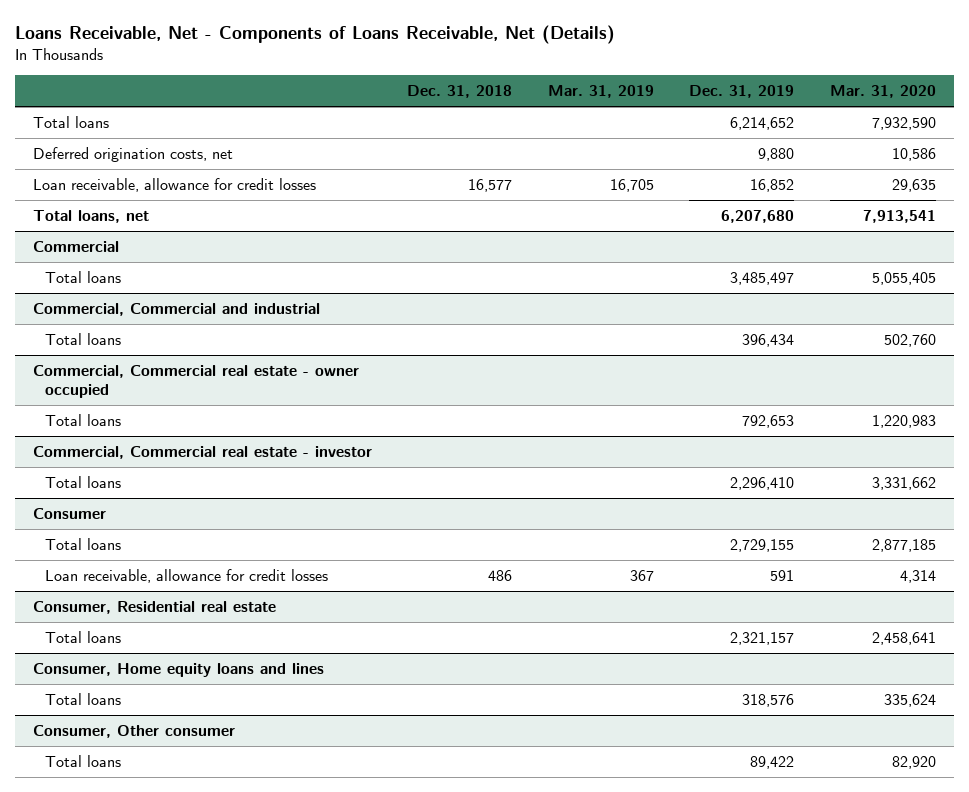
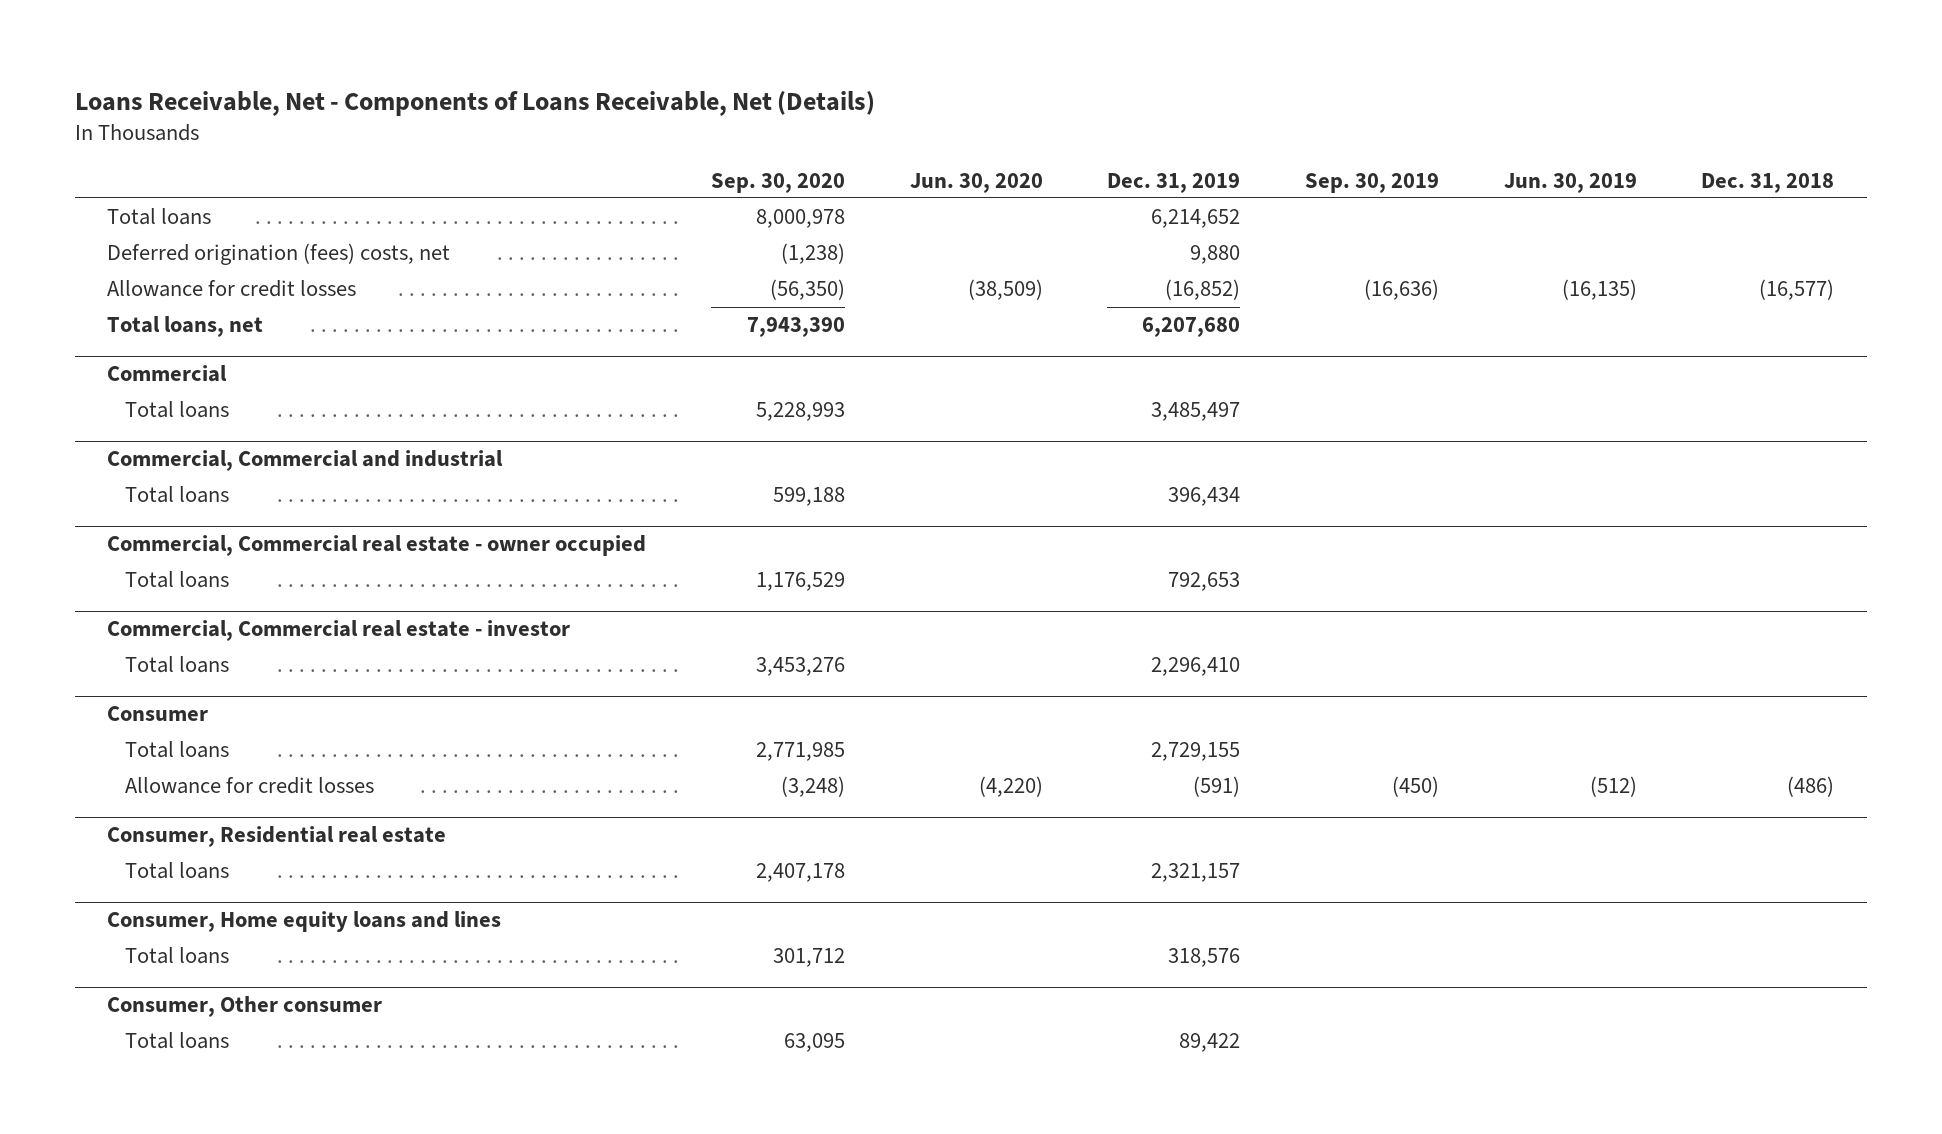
- | Dec. 31, 2018 | Mar. 31, 2019 | Dec. 31, 2019 | Mar. 31, 2020
+ | Sep. 30, 2020 | Jun. 30, 2020 | Dec. 31, 2019 | Sep. 30, 2019 | Jun. 30, 2019 | Dec. 31, 2018
- Deferred origination costs, net | | | 9,880 | 10,586
- Loan receivable, allowance for credit losses | 16,577 | 16,705 | 16,852 | 29,635
+ Deferred origination (fees) costs, net | (1,238) | | 9,880 | | |
+ Allowance for credit losses | (56,350) | (38,509) | (16,852) | (16,636) | (16,135) | (16,577)
@ Consumer
- Loan receivable, allowance for credit losses | 486 | 367 | 591 | 4,314
+ Allowance for credit losses | (3,248) | (4,220) | (591) | (450) | (512) | (486)

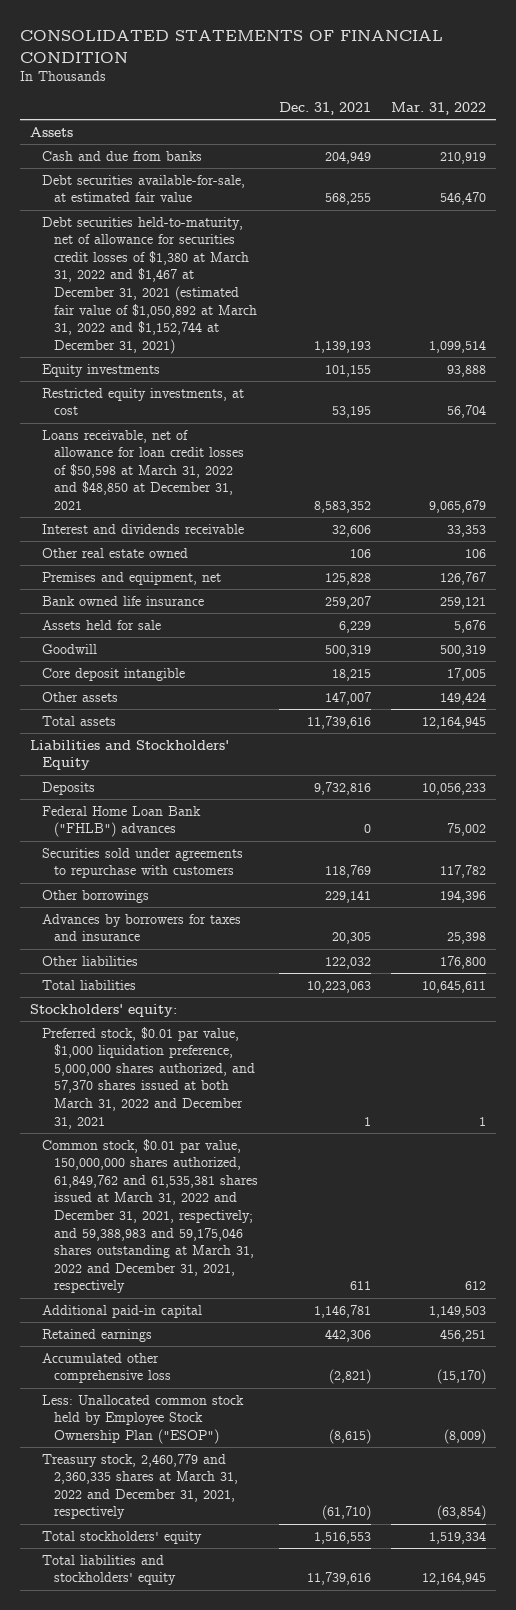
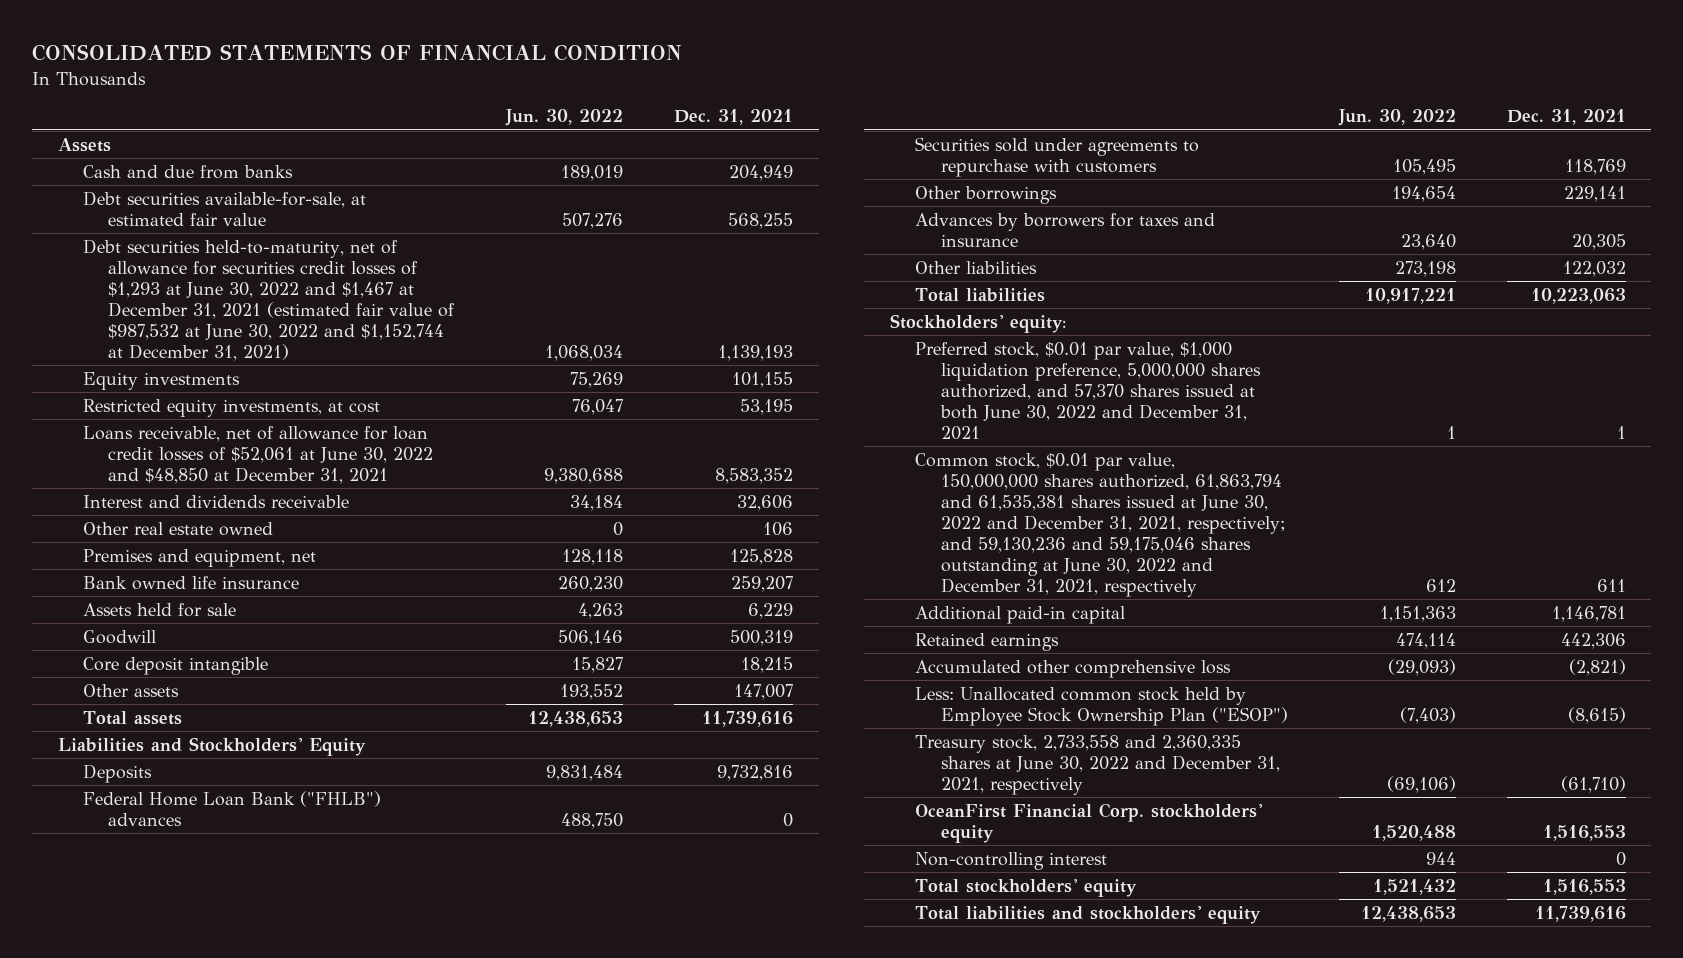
- | Dec. 31, 2021 | Mar. 31, 2022
+ | Jun. 30, 2022 | Dec. 31, 2021
- Debt securities held-to-maturity, net of allowance for securities credit losses of $1,380 at March 31, 2022 and $1,467 at December 31, 2021 (estimated fair value of $1,050,892 at March 31, 2022 and $1,152,744 at December 31, 2021) | 1,139,193 | 1,099,514
+ Debt securities held-to-maturity, net of allowance for securities credit losses of $1,293 at June 30, 2022 and $1,467 at December 31, 2021 (estimated fair value of $987,532 at June 30, 2022 and $1,152,744 at December 31, 2021) | 1,068,034 | 1,139,193
- Loans receivable, net of allowance for loan credit losses of $50,598 at March 31, 2022 and $48,850 at December 31, 2021 | 8,583,352 | 9,065,679
+ Loans receivable, net of allowance for loan credit losses of $52,061 at June 30, 2022 and $48,850 at December 31, 2021 | 9,380,688 | 8,583,352
- Preferred stock, $0.01 par value, $1,000 liquidation preference, 5,000,000 shares authorized, and 57,370 shares issued at both March 31, 2022 and December 31, 2021 | 1 | 1
- Common stock, $0.01 par value, 150,000,000 shares authorized, 61,849,762 and 61,535,381 shares issued at March 31, 2022 and December 31, 2021, respectively; and 59,388,983 and 59,175,046 shares outstanding at March 31, 2022 and December 31, 2021, respectively | 611 | 612
+ Preferred stock, $0.01 par value, $1,000 liquidation preference, 5,000,000 shares authorized, and 57,370 shares issued at both June 30, 2022 and December 31, 2021 | 1 | 1
+ Common stock, $0.01 par value, 150,000,000 shares authorized, 61,863,794 and 61,535,381 shares issued at June 30, 2022 and December 31, 2021, respectively; and 59,130,236 and 59,175,046 shares outstanding at June 30, 2022 and December 31, 2021, respectively | 612 | 611
- Treasury stock, 2,460,779 and 2,360,335 shares at March 31, 2022 and December 31, 2021, respectively | (61,710) | (63,854)
+ Treasury stock, 2,733,558 and 2,360,335 shares at June 30, 2022 and December 31, 2021, respectively | (69,106) | (61,710)
+ OceanFirst Financial Corp. stockholders' equity | 1,520,488 | 1,516,553
+ Non-controlling interest | 944 | 0

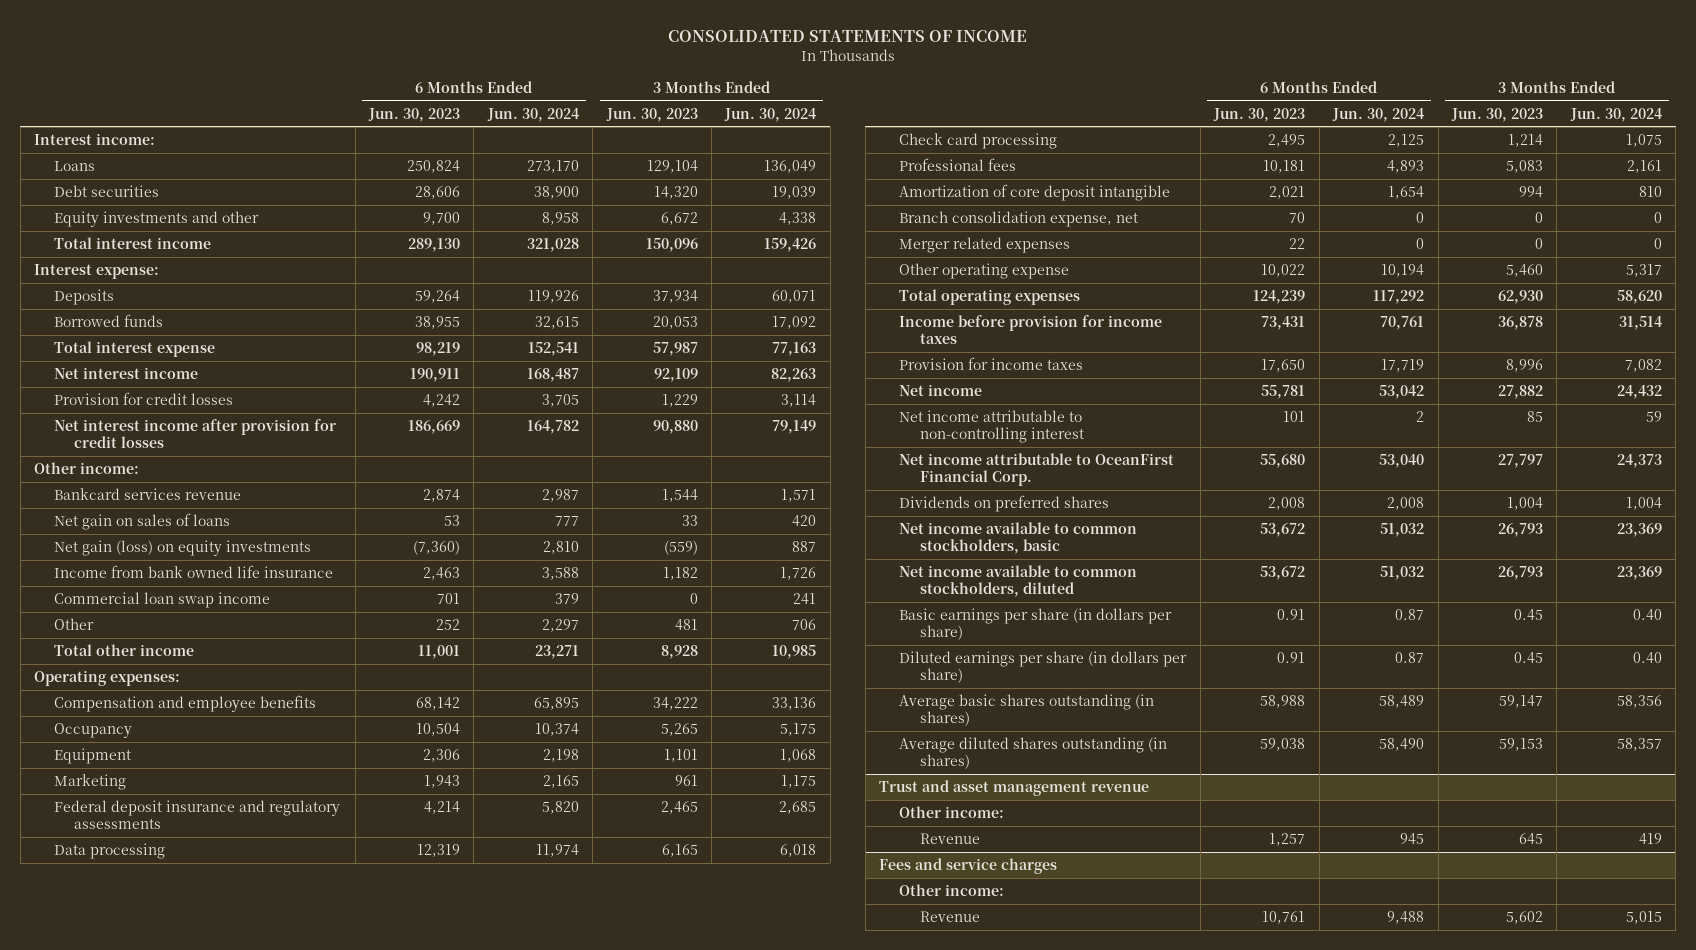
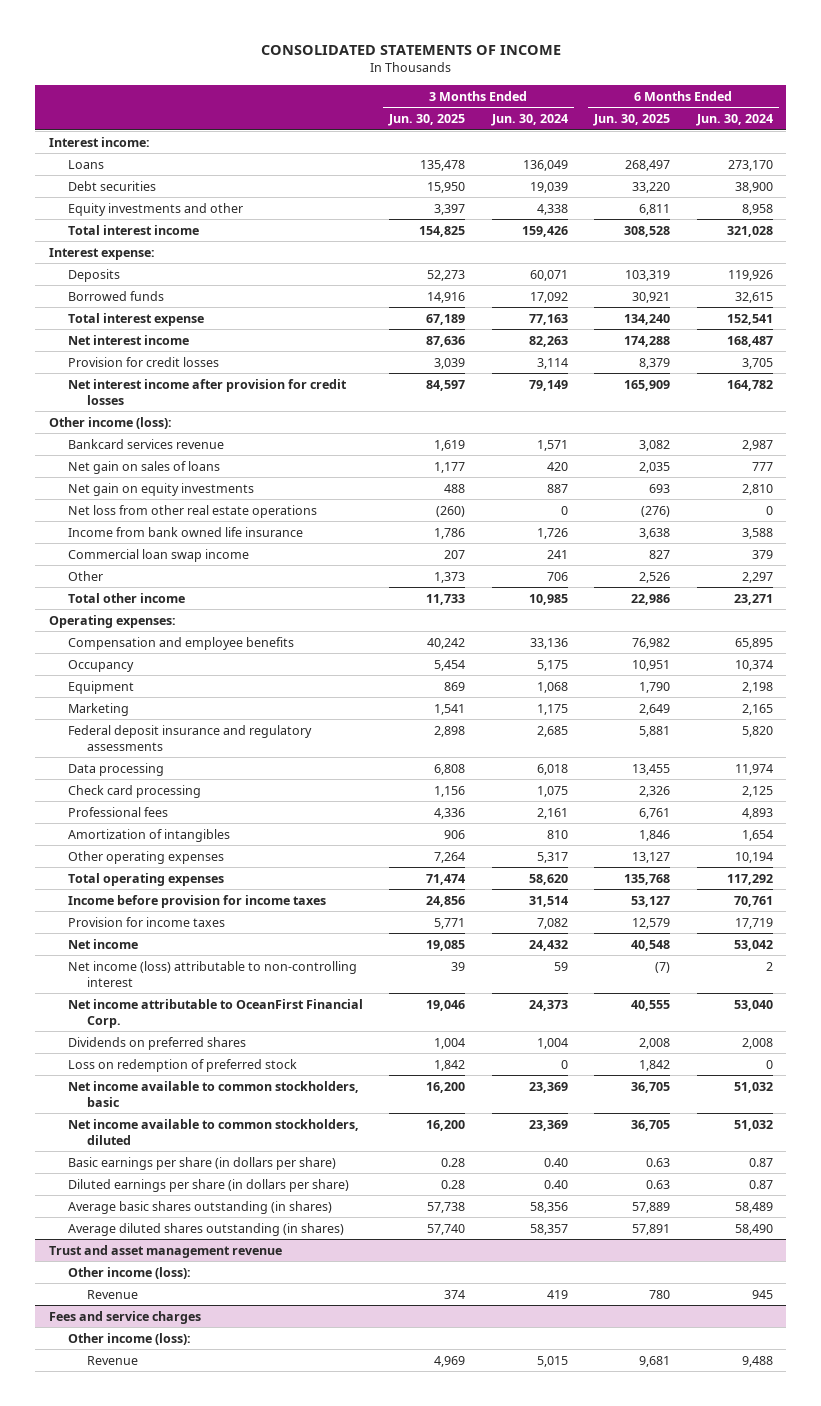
- | 6 Months Ended Jun. 30, 2023 | 6 Months Ended Jun. 30, 2024 | 3 Months Ended Jun. 30, 2023 | 3 Months Ended Jun. 30, 2024
+ | 3 Months Ended Jun. 30, 2025 | 3 Months Ended Jun. 30, 2024 | 6 Months Ended Jun. 30, 2025 | 6 Months Ended Jun. 30, 2024
- Other income:
+ Other income (loss):
- Net gain (loss) on equity investments | (7,360) | 2,810 | (559) | 887
+ Net gain on equity investments | 488 | 887 | 693 | 2,810
+ Net loss from other real estate operations | (260) | 0 | (276) | 0
- Amortization of core deposit intangible | 2,021 | 1,654 | 994 | 810
- Branch consolidation expense, net | 70 | 0 | 0 | 0
- Merger related expenses | 22 | 0 | 0 | 0
- Other operating expense | 10,022 | 10,194 | 5,460 | 5,317
+ Amortization of intangibles | 906 | 810 | 1,846 | 1,654
+ Other operating expenses | 7,264 | 5,317 | 13,127 | 10,194
- Net income attributable to non-controlling interest | 101 | 2 | 85 | 59
+ Net income (loss) attributable to non-controlling interest | 39 | 59 | (7) | 2
+ Loss on redemption of preferred stock | 1,842 | 0 | 1,842 | 0
@ Trust and asset management revenue
- Other income:
+ Other income (loss):
@ Fees and service charges
- Other income:
+ Other income (loss):

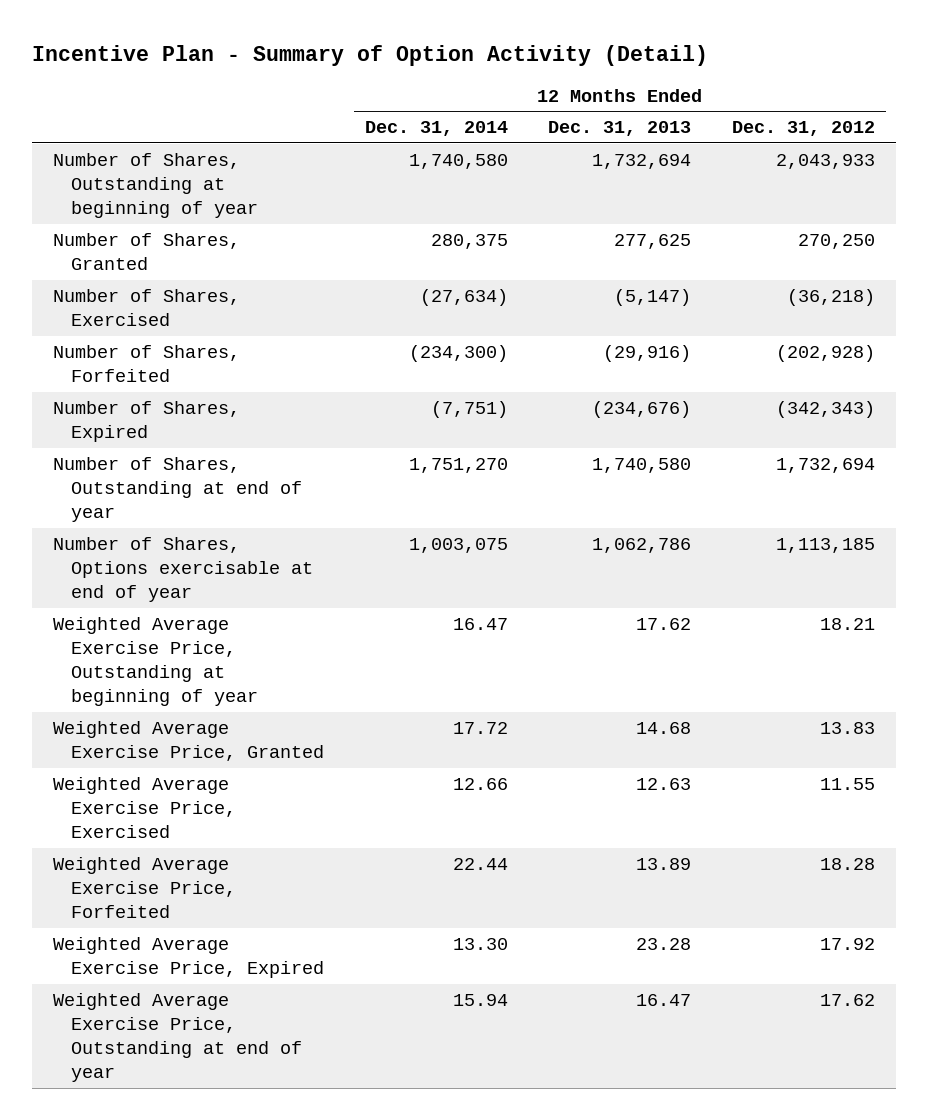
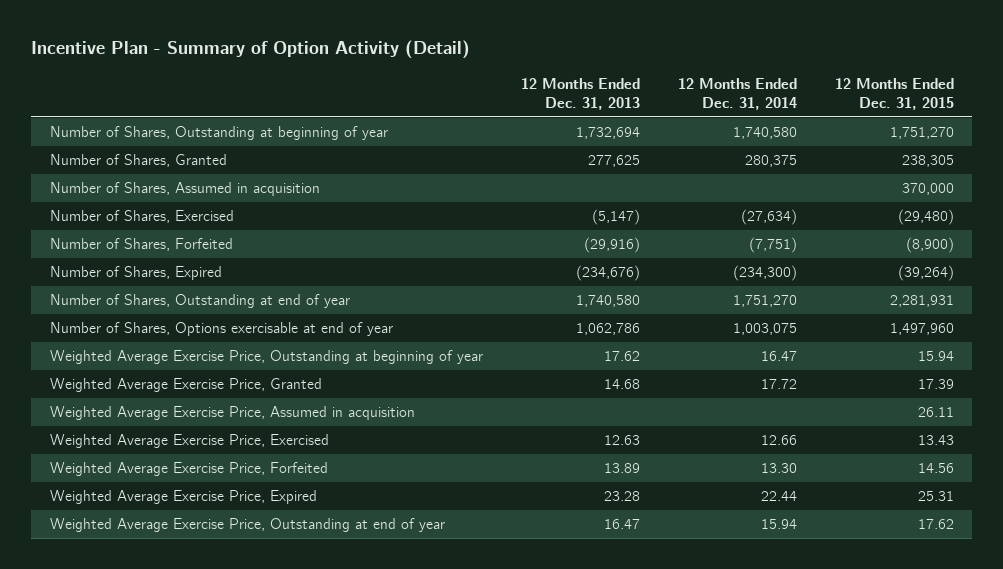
- | 12 Months Ended Dec. 31, 2014 | 12 Months Ended Dec. 31, 2013 | 12 Months Ended Dec. 31, 2012
+ | 12 Months Ended Dec. 31, 2013 | 12 Months Ended Dec. 31, 2014 | 12 Months Ended Dec. 31, 2015
+ Number of Shares, Assumed in acquisition | | | 370,000
- Number of Shares, Forfeited | (234,300) | (29,916) | (202,928)
- Number of Shares, Expired | (7,751) | (234,676) | (342,343)
+ Number of Shares, Forfeited | (29,916) | (7,751) | (8,900)
+ Number of Shares, Expired | (234,676) | (234,300) | (39,264)
+ Weighted Average Exercise Price, Assumed in acquisition | | | 26.11
- Weighted Average Exercise Price, Forfeited | 22.44 | 13.89 | 18.28
- Weighted Average Exercise Price, Expired | 13.30 | 23.28 | 17.92
+ Weighted Average Exercise Price, Forfeited | 13.89 | 13.30 | 14.56
+ Weighted Average Exercise Price, Expired | 23.28 | 22.44 | 25.31

